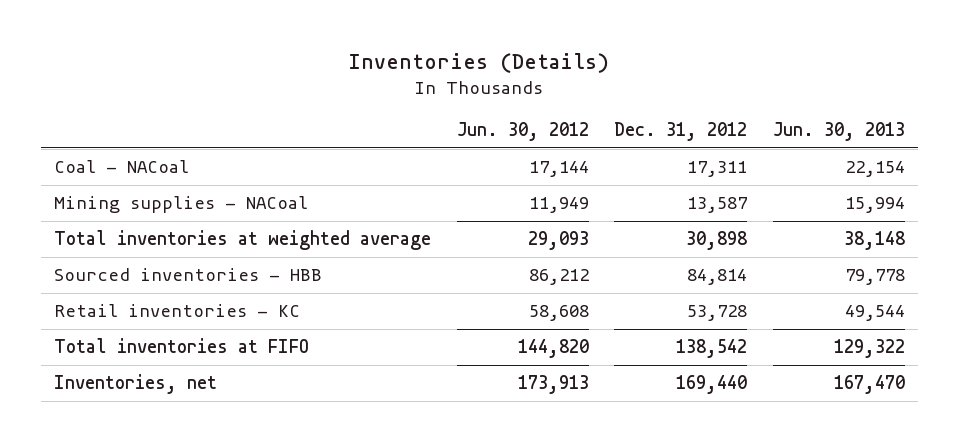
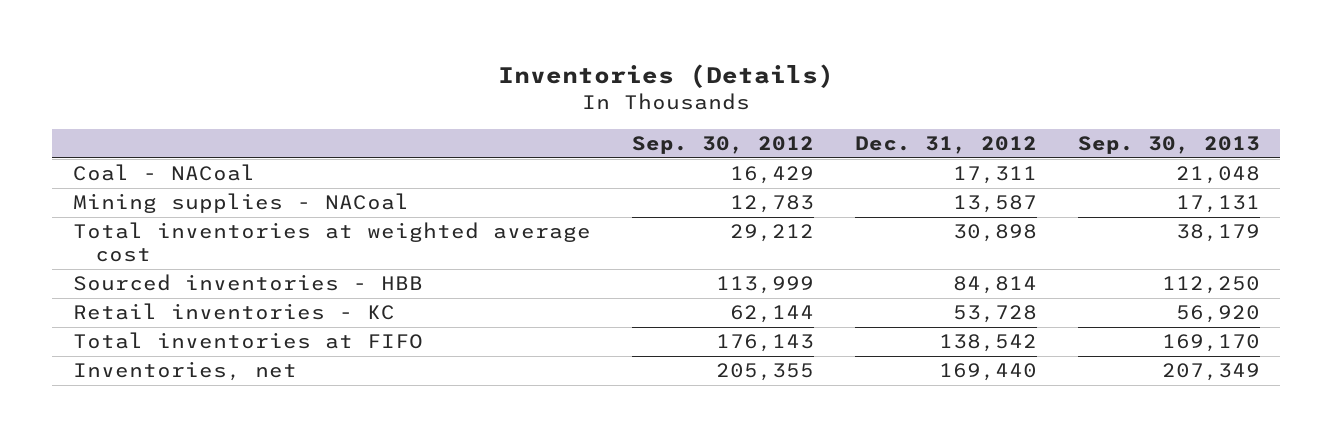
- | Jun. 30, 2012 | Dec. 31, 2012 | Jun. 30, 2013
+ | Sep. 30, 2012 | Dec. 31, 2012 | Sep. 30, 2013
- Total inventories at weighted average | 29,093 | 30,898 | 38,148
+ Total inventories at weighted average cost | 29,212 | 30,898 | 38,179

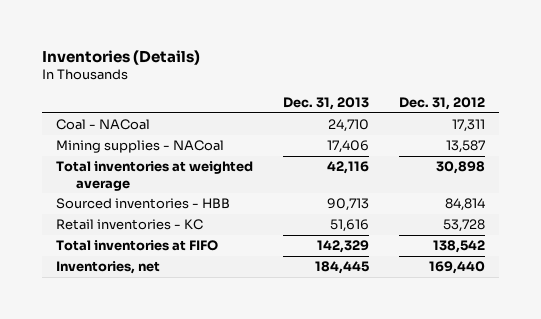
- | Sep. 30, 2012 | Dec. 31, 2012 | Sep. 30, 2013
+ | Dec. 31, 2013 | Dec. 31, 2012
- Total inventories at weighted average cost | 29,212 | 30,898 | 38,179
+ Total inventories at weighted average | 42,116 | 30,898

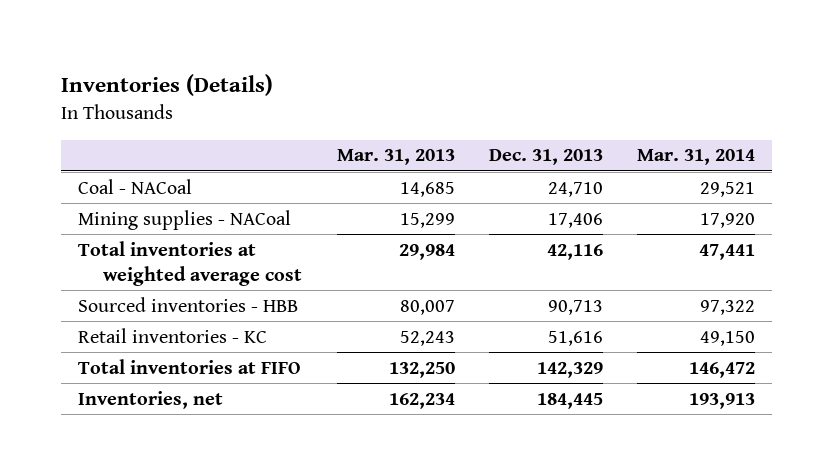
- | Dec. 31, 2013 | Dec. 31, 2012
+ | Mar. 31, 2013 | Dec. 31, 2013 | Mar. 31, 2014
- Total inventories at weighted average | 42,116 | 30,898
+ Total inventories at weighted average cost | 29,984 | 42,116 | 47,441

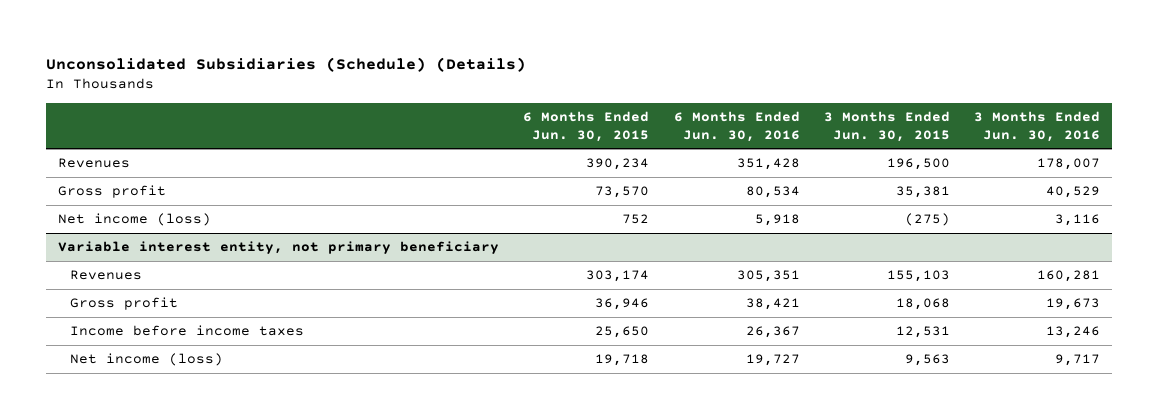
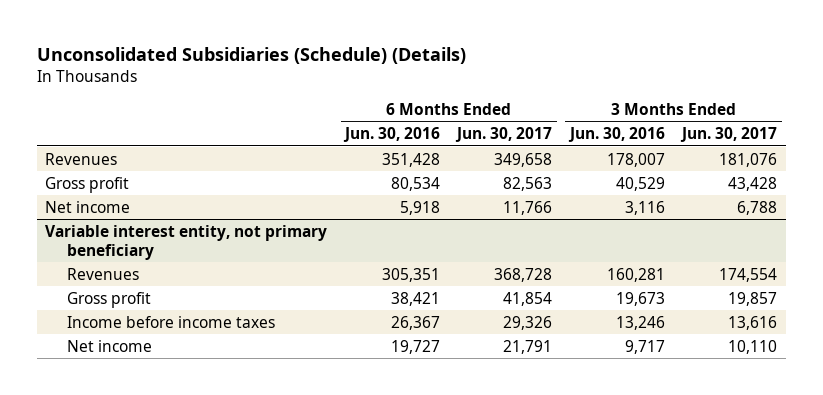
- | 6 Months Ended Jun. 30, 2015 | 6 Months Ended Jun. 30, 2016 | 3 Months Ended Jun. 30, 2015 | 3 Months Ended Jun. 30, 2016
+ | 6 Months Ended Jun. 30, 2016 | 6 Months Ended Jun. 30, 2017 | 3 Months Ended Jun. 30, 2016 | 3 Months Ended Jun. 30, 2017
- Net income (loss) | 752 | 5,918 | (275) | 3,116
+ Net income | 5,918 | 11,766 | 3,116 | 6,788
@ Variable interest entity, not primary beneficiary
- Net income (loss) | 19,718 | 19,727 | 9,563 | 9,717
+ Net income | 19,727 | 21,791 | 9,717 | 10,110

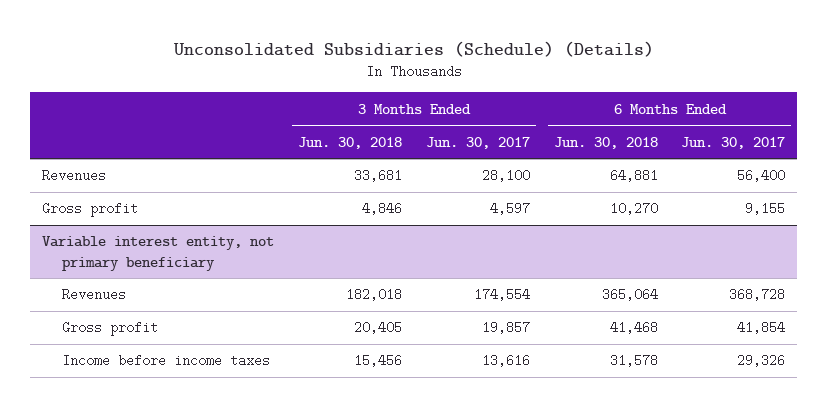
- | 6 Months Ended Jun. 30, 2016 | 6 Months Ended Jun. 30, 2017 | 3 Months Ended Jun. 30, 2016 | 3 Months Ended Jun. 30, 2017
+ | 3 Months Ended Jun. 30, 2018 | 3 Months Ended Jun. 30, 2017 | 6 Months Ended Jun. 30, 2018 | 6 Months Ended Jun. 30, 2017
- Revenues | 351,428 | 349,658 | 178,007 | 181,076
- Gross profit | 80,534 | 82,563 | 40,529 | 43,428
- Net income | 5,918 | 11,766 | 3,116 | 6,788
+ Revenues | 33,681 | 28,100 | 64,881 | 56,400
+ Gross profit | 4,846 | 4,597 | 10,270 | 9,155
@ Variable interest entity, not primary beneficiary
- Net income | 19,727 | 21,791 | 9,717 | 10,110

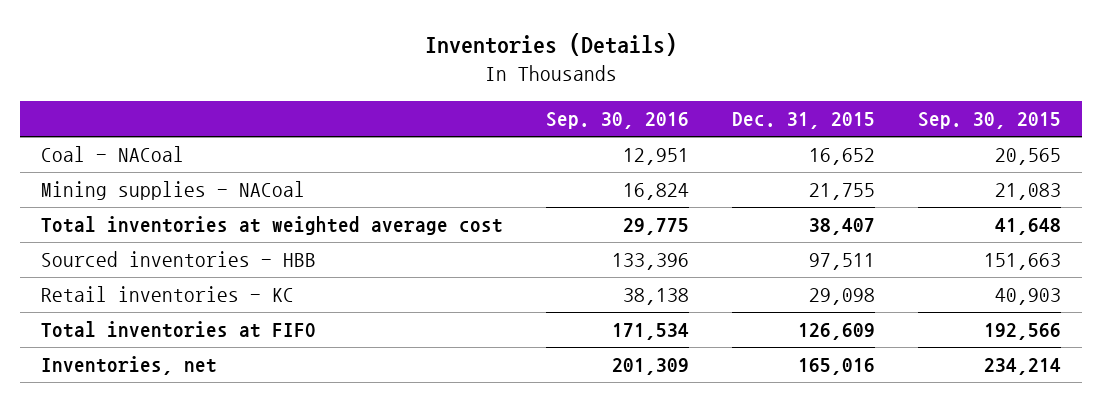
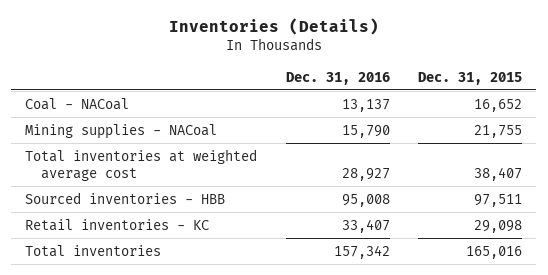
- | Sep. 30, 2016 | Dec. 31, 2015 | Sep. 30, 2015
+ | Dec. 31, 2016 | Dec. 31, 2015
- Total inventories at FIFO | 171,534 | 126,609 | 192,566
- Inventories, net | 201,309 | 165,016 | 234,214
+ Total inventories | 157,342 | 165,016

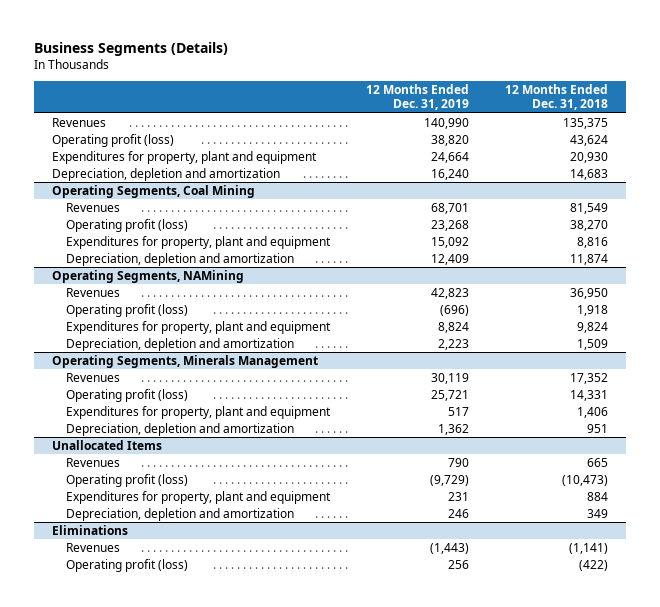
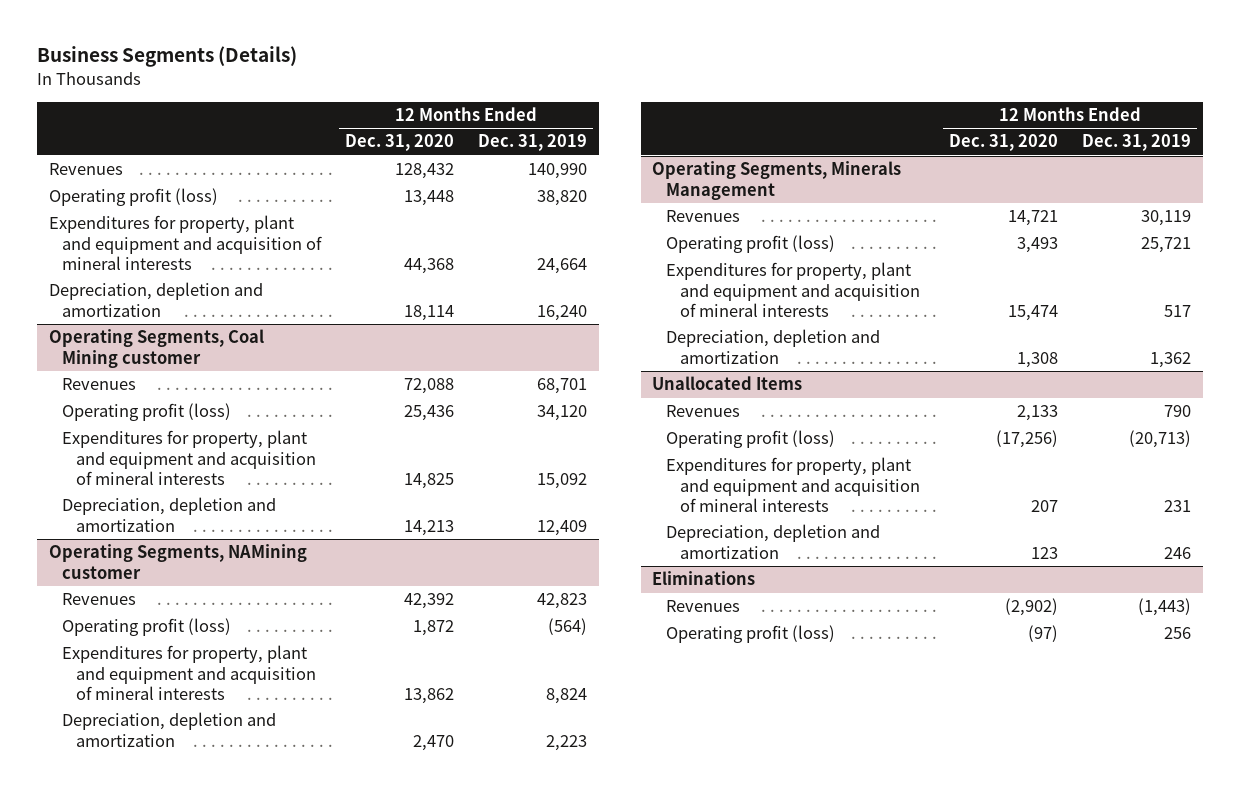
- | 12 Months Ended Dec. 31, 2019 | 12 Months Ended Dec. 31, 2018
+ | 12 Months Ended Dec. 31, 2020 | 12 Months Ended Dec. 31, 2019
- Expenditures for property, plant and equipment | 24,664 | 20,930
+ Expenditures for property, plant and equipment and acquisition of mineral interests | 44,368 | 24,664
- Operating Segments, Coal Mining
+ Operating Segments, Coal Mining customer
- Operating profit (loss) | 23,268 | 38,270
- Expenditures for property, plant and equipment | 15,092 | 8,816
+ Operating profit (loss) | 25,436 | 34,120
+ Expenditures for property, plant and equipment and acquisition of mineral interests | 14,825 | 15,092
- Operating Segments, NAMining
+ Operating Segments, NAMining customer
- Operating profit (loss) | (696) | 1,918
- Expenditures for property, plant and equipment | 8,824 | 9,824
+ Operating profit (loss) | 1,872 | (564)
+ Expenditures for property, plant and equipment and acquisition of mineral interests | 13,862 | 8,824
@ Operating Segments, Minerals Management
- Expenditures for property, plant and equipment | 517 | 1,406
+ Expenditures for property, plant and equipment and acquisition of mineral interests | 15,474 | 517
@ Unallocated Items
- Operating profit (loss) | (9,729) | (10,473)
- Expenditures for property, plant and equipment | 231 | 884
+ Operating profit (loss) | (17,256) | (20,713)
+ Expenditures for property, plant and equipment and acquisition of mineral interests | 207 | 231

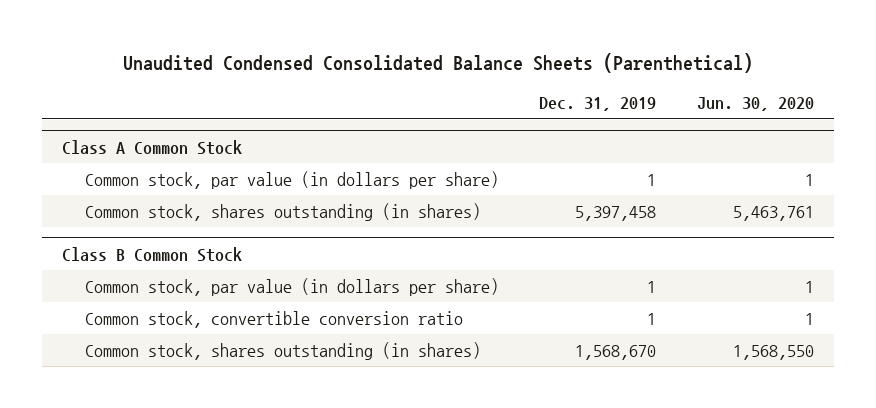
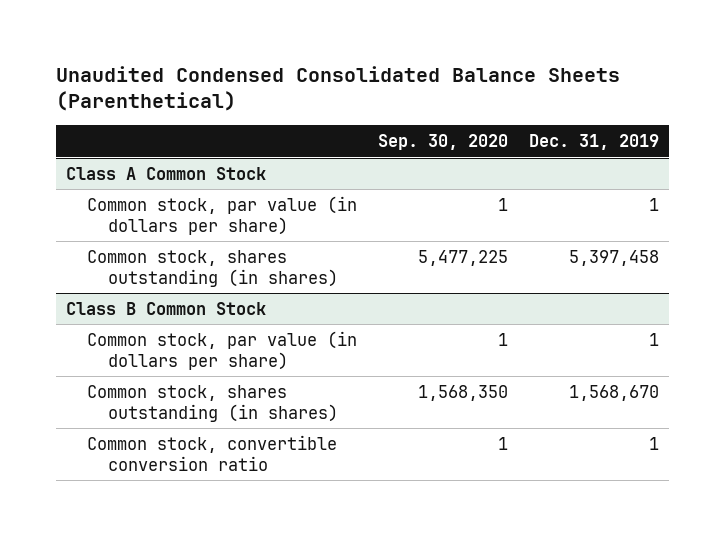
- | Dec. 31, 2019 | Jun. 30, 2020
+ | Sep. 30, 2020 | Dec. 31, 2019
@ Class B Common Stock
moved down: Common stock, convertible conversion ratio | 1 | 1

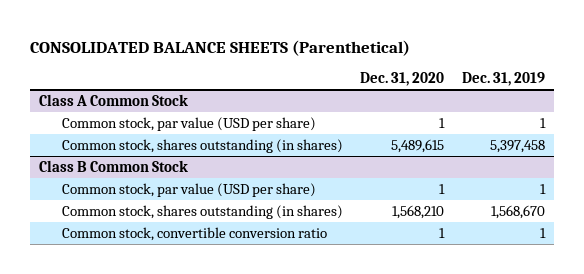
- Unaudited Condensed Consolidated Balance Sheets (Parenthetical)
+ CONSOLIDATED BALANCE SHEETS (Parenthetical)
- | Sep. 30, 2020 | Dec. 31, 2019
+ | Dec. 31, 2020 | Dec. 31, 2019
@ Class A Common Stock
- Common stock, par value (in dollars per share) | 1 | 1
+ Common stock, par value (USD per share) | 1 | 1
@ Class B Common Stock
- Common stock, par value (in dollars per share) | 1 | 1
+ Common stock, par value (USD per share) | 1 | 1

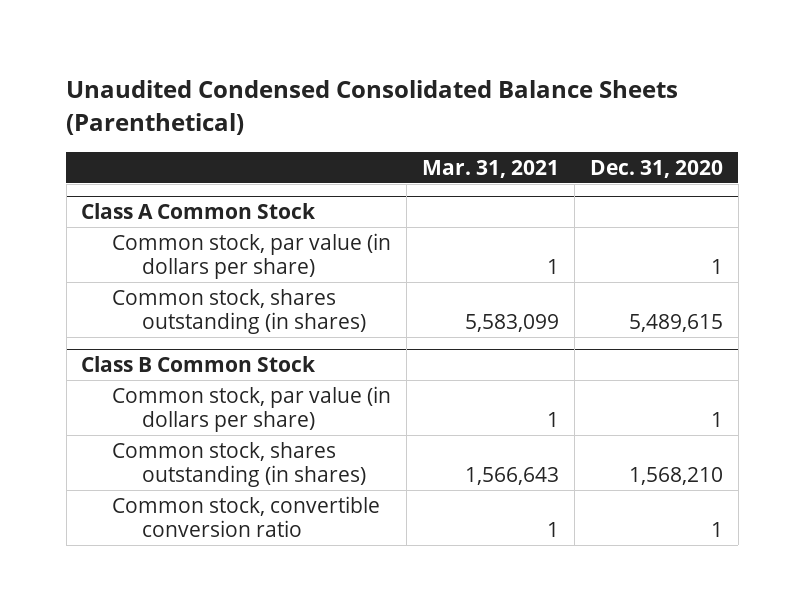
- CONSOLIDATED BALANCE SHEETS (Parenthetical)
+ Unaudited Condensed Consolidated Balance Sheets (Parenthetical)
- | Dec. 31, 2020 | Dec. 31, 2019
+ | Mar. 31, 2021 | Dec. 31, 2020
@ Class A Common Stock
- Common stock, par value (USD per share) | 1 | 1
+ Common stock, par value (in dollars per share) | 1 | 1
@ Class B Common Stock
- Common stock, par value (USD per share) | 1 | 1
+ Common stock, par value (in dollars per share) | 1 | 1

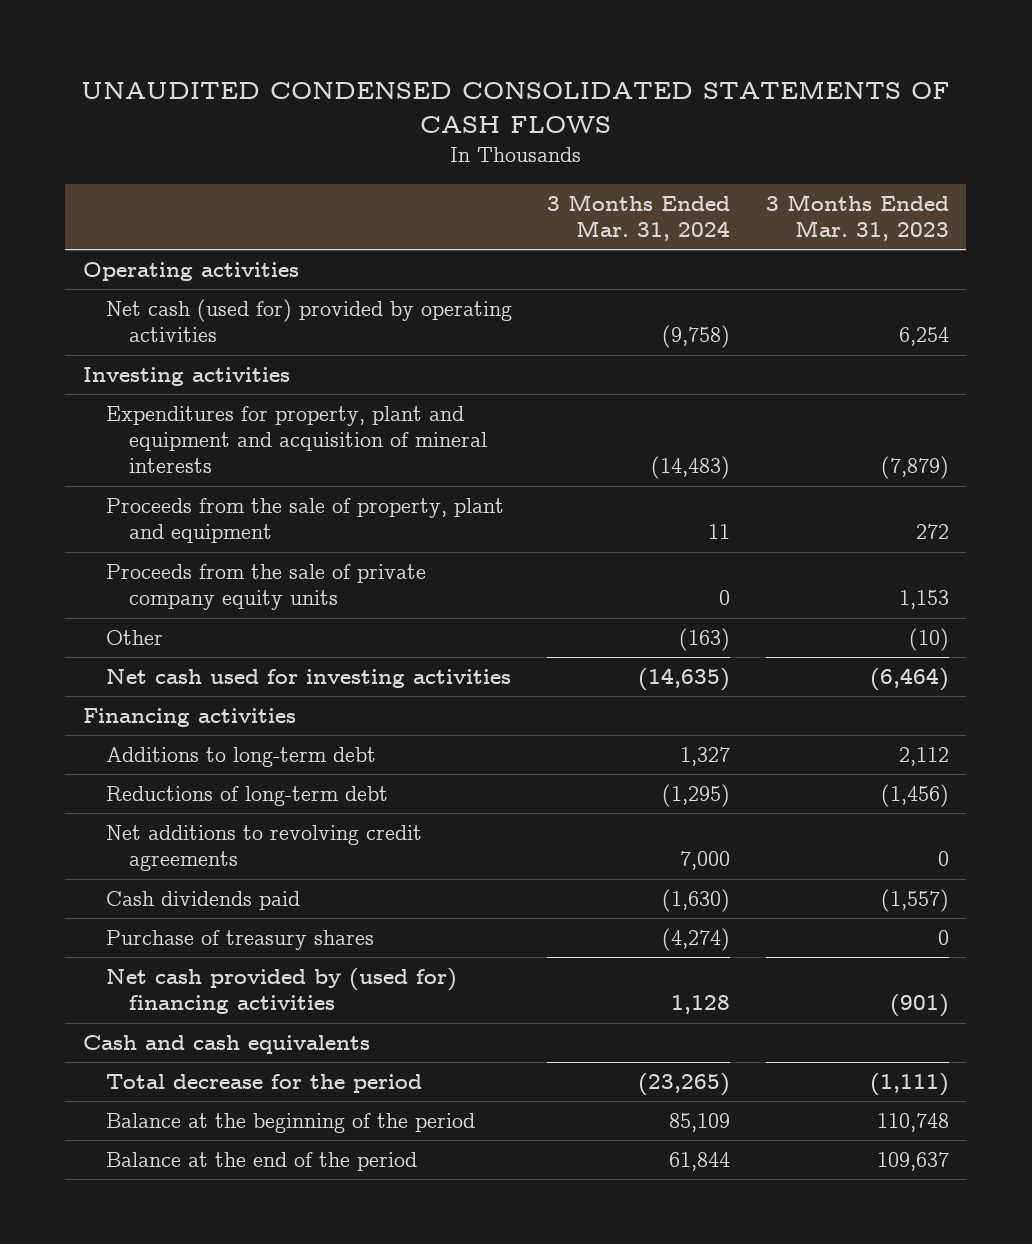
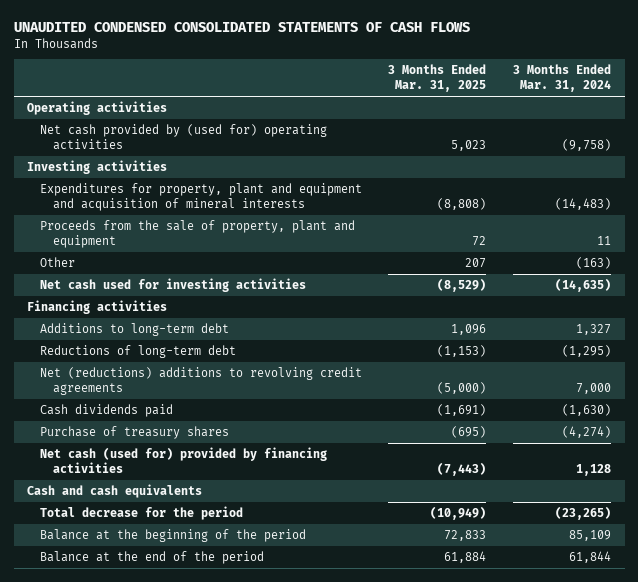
- | 3 Months Ended Mar. 31, 2024 | 3 Months Ended Mar. 31, 2023
+ | 3 Months Ended Mar. 31, 2025 | 3 Months Ended Mar. 31, 2024
- Net cash (used for) provided by operating activities | (9,758) | 6,254
+ Net cash provided by (used for) operating activities | 5,023 | (9,758)
- Proceeds from the sale of private company equity units | 0 | 1,153
- Net additions to revolving credit agreements | 7,000 | 0
+ Net (reductions) additions to revolving credit agreements | (5,000) | 7,000
- Net cash provided by (used for) financing activities | 1,128 | (901)
+ Net cash (used for) provided by financing activities | (7,443) | 1,128

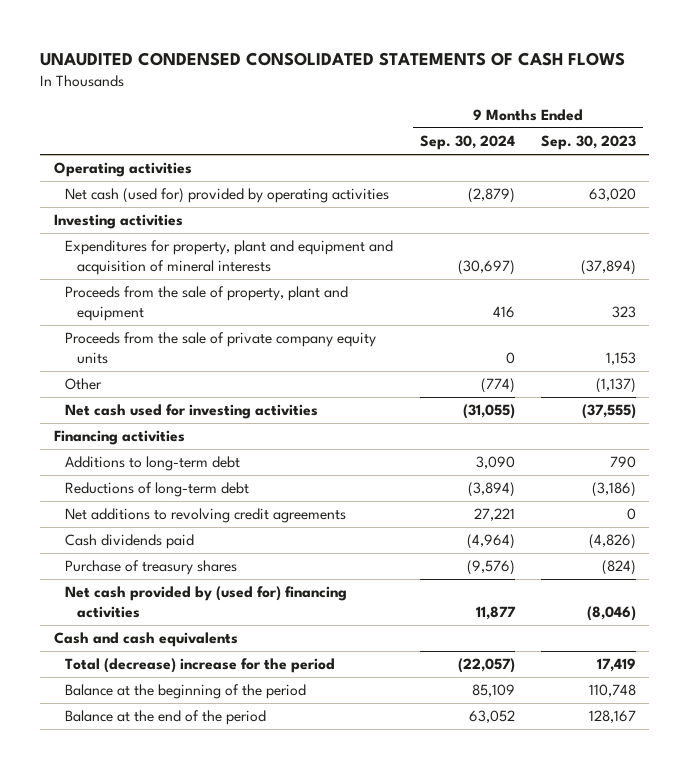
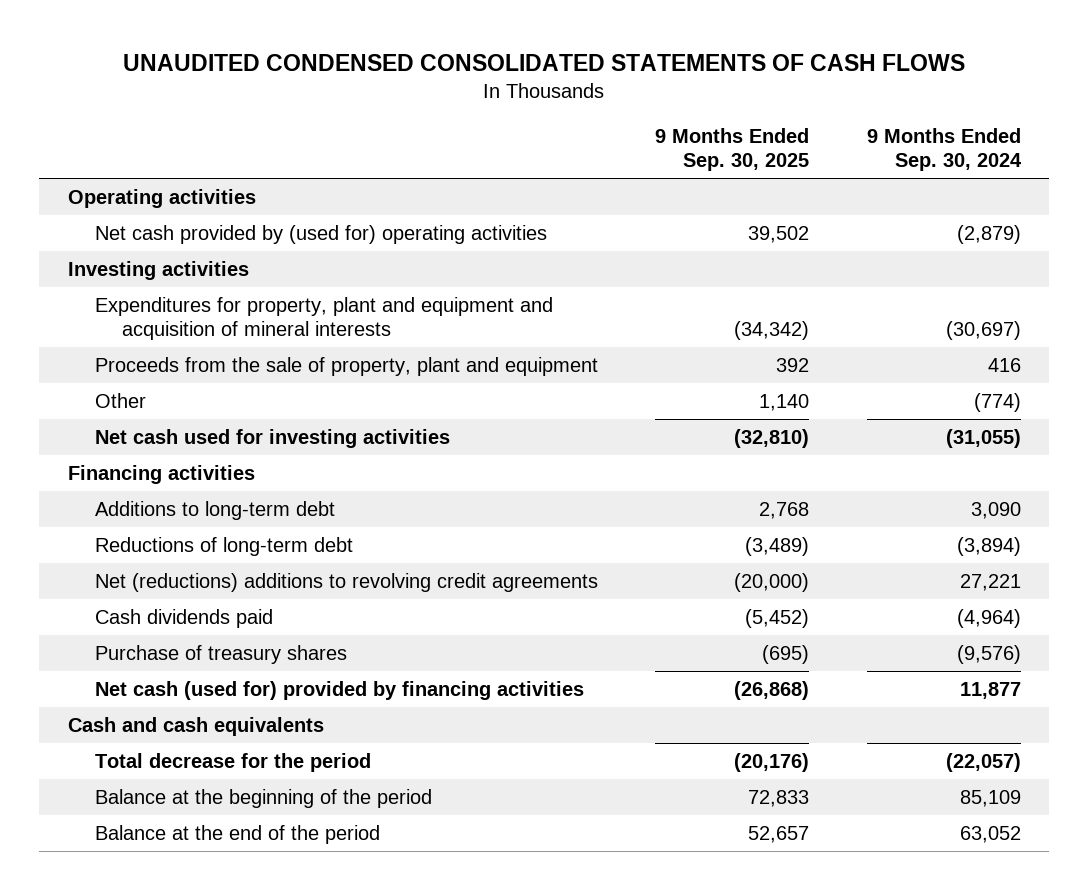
- | 9 Months Ended Sep. 30, 2024 | 9 Months Ended Sep. 30, 2023
+ | 9 Months Ended Sep. 30, 2025 | 9 Months Ended Sep. 30, 2024
- Net cash (used for) provided by operating activities | (2,879) | 63,020
+ Net cash provided by (used for) operating activities | 39,502 | (2,879)
- Proceeds from the sale of private company equity units | 0 | 1,153
- Net additions to revolving credit agreements | 27,221 | 0
+ Net (reductions) additions to revolving credit agreements | (20,000) | 27,221
- Net cash provided by (used for) financing activities | 11,877 | (8,046)
+ Net cash (used for) provided by financing activities | (26,868) | 11,877
- Total (decrease) increase for the period | (22,057) | 17,419
+ Total decrease for the period | (20,176) | (22,057)

